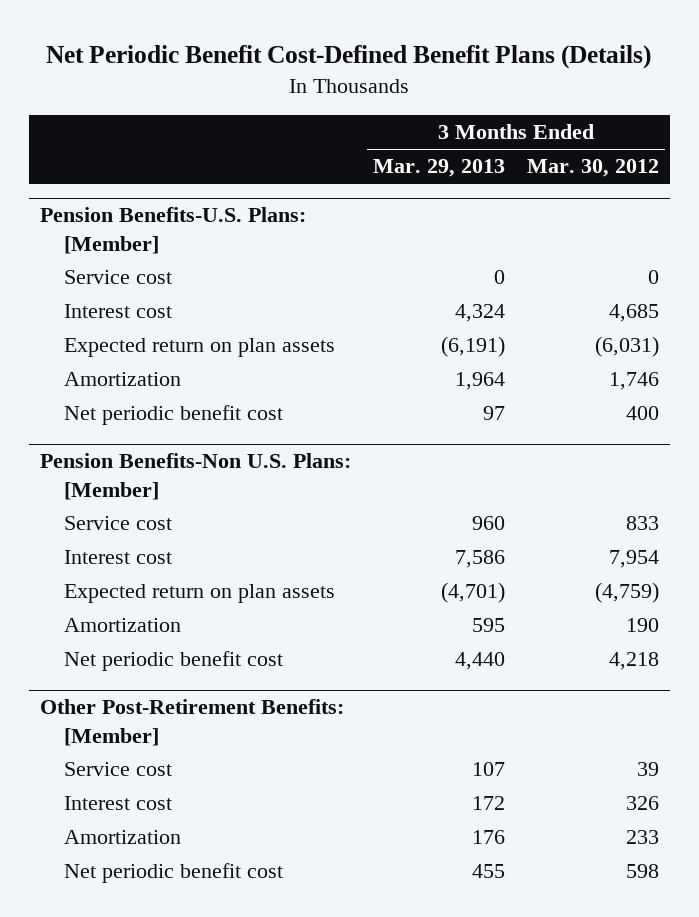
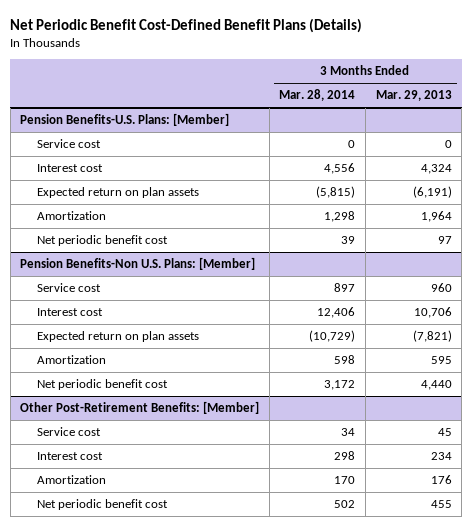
- | 3 Months Ended Mar. 29, 2013 | 3 Months Ended Mar. 30, 2012
+ | 3 Months Ended Mar. 28, 2014 | 3 Months Ended Mar. 29, 2013
@ Pension Benefits-Non U.S. Plans: [Member]
- Interest cost | 7,586 | 7,954
- Expected return on plan assets | (4,701) | (4,759)
+ Interest cost | 12,406 | 10,706
+ Expected return on plan assets | (10,729) | (7,821)
@ Other Post-Retirement Benefits: [Member]
- Service cost | 107 | 39
- Interest cost | 172 | 326
+ Service cost | 34 | 45
+ Interest cost | 298 | 234

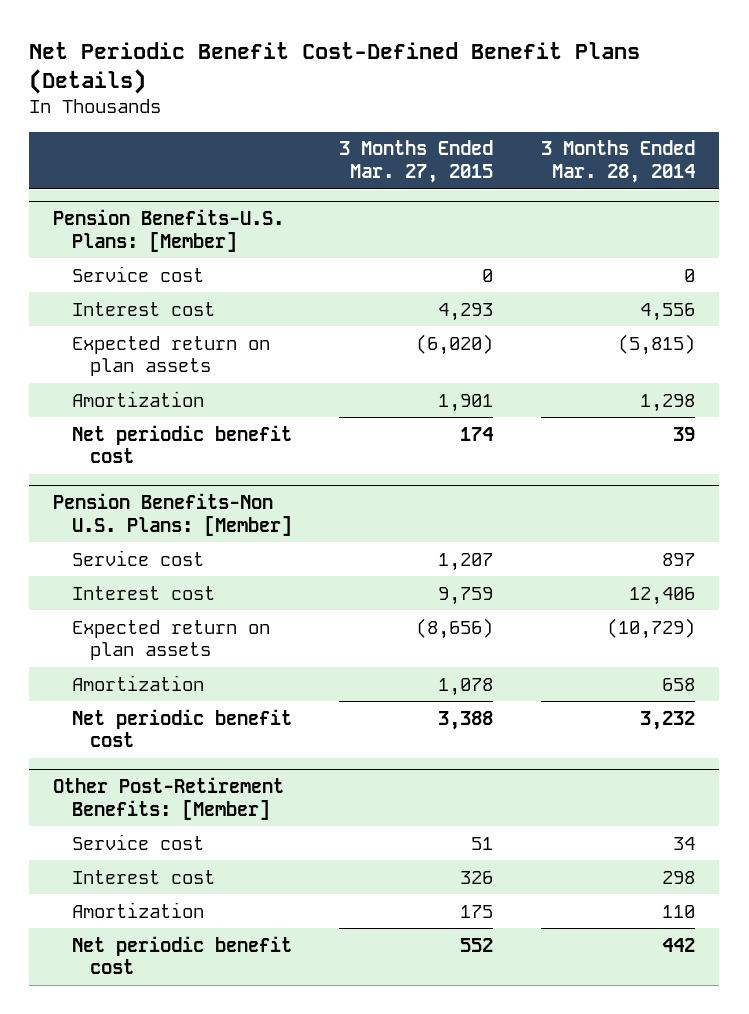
- | 3 Months Ended Mar. 28, 2014 | 3 Months Ended Mar. 29, 2013
+ | 3 Months Ended Mar. 27, 2015 | 3 Months Ended Mar. 28, 2014
@ Pension Benefits-Non U.S. Plans: [Member]
- Amortization | 598 | 595
- Net periodic benefit cost | 3,172 | 4,440
+ Amortization | 1,078 | 658
+ Net periodic benefit cost | 3,388 | 3,232
@ Other Post-Retirement Benefits: [Member]
- Amortization | 170 | 176
- Net periodic benefit cost | 502 | 455
+ Amortization | 175 | 110
+ Net periodic benefit cost | 552 | 442

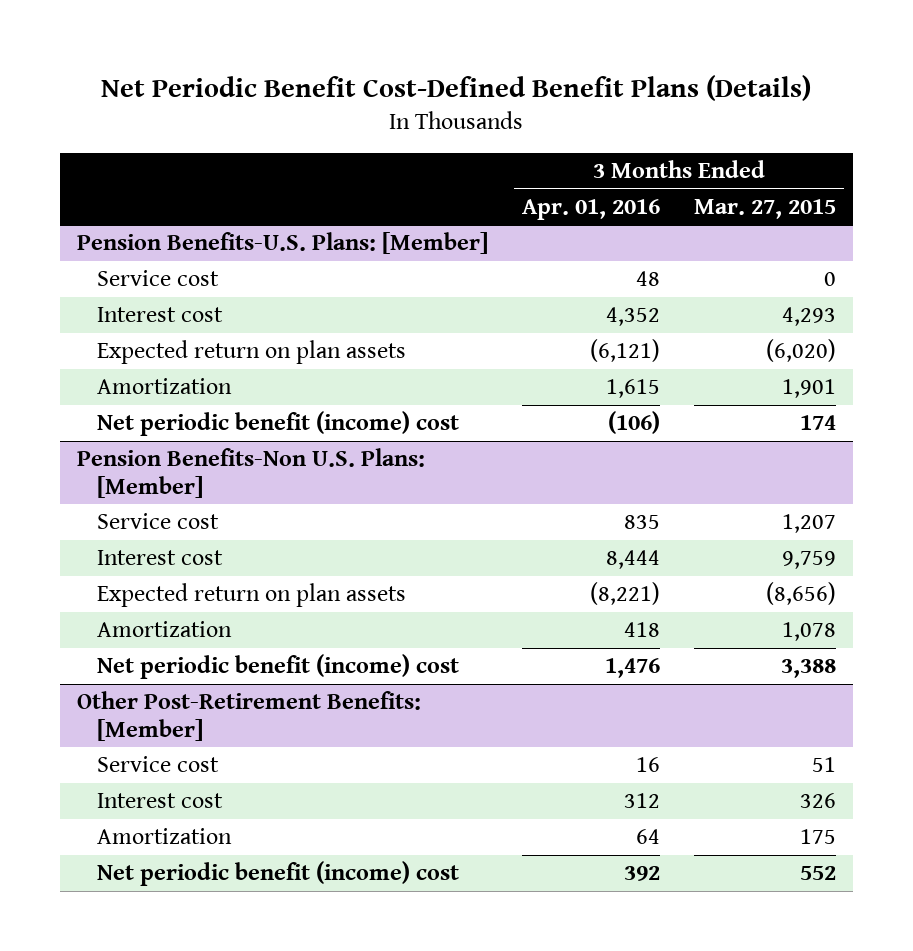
- | 3 Months Ended Mar. 27, 2015 | 3 Months Ended Mar. 28, 2014
+ | 3 Months Ended Apr. 01, 2016 | 3 Months Ended Mar. 27, 2015
@ Pension Benefits-U.S. Plans: [Member]
- Net periodic benefit cost | 174 | 39
+ Net periodic benefit (income) cost | (106) | 174
@ Pension Benefits-Non U.S. Plans: [Member]
- Net periodic benefit cost | 3,388 | 3,232
+ Net periodic benefit (income) cost | 1,476 | 3,388
@ Other Post-Retirement Benefits: [Member]
- Net periodic benefit cost | 552 | 442
+ Net periodic benefit (income) cost | 392 | 552

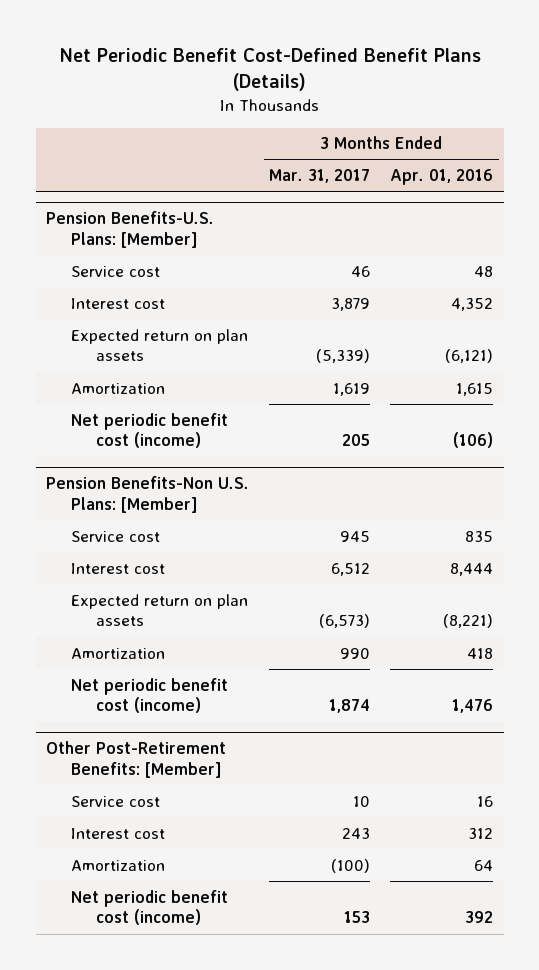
- | 3 Months Ended Apr. 01, 2016 | 3 Months Ended Mar. 27, 2015
+ | 3 Months Ended Mar. 31, 2017 | 3 Months Ended Apr. 01, 2016
@ Pension Benefits-U.S. Plans: [Member]
- Net periodic benefit (income) cost | (106) | 174
+ Net periodic benefit cost (income) | 205 | (106)
@ Pension Benefits-Non U.S. Plans: [Member]
- Net periodic benefit (income) cost | 1,476 | 3,388
+ Net periodic benefit cost (income) | 1,874 | 1,476
@ Other Post-Retirement Benefits: [Member]
- Net periodic benefit (income) cost | 392 | 552
+ Net periodic benefit cost (income) | 153 | 392

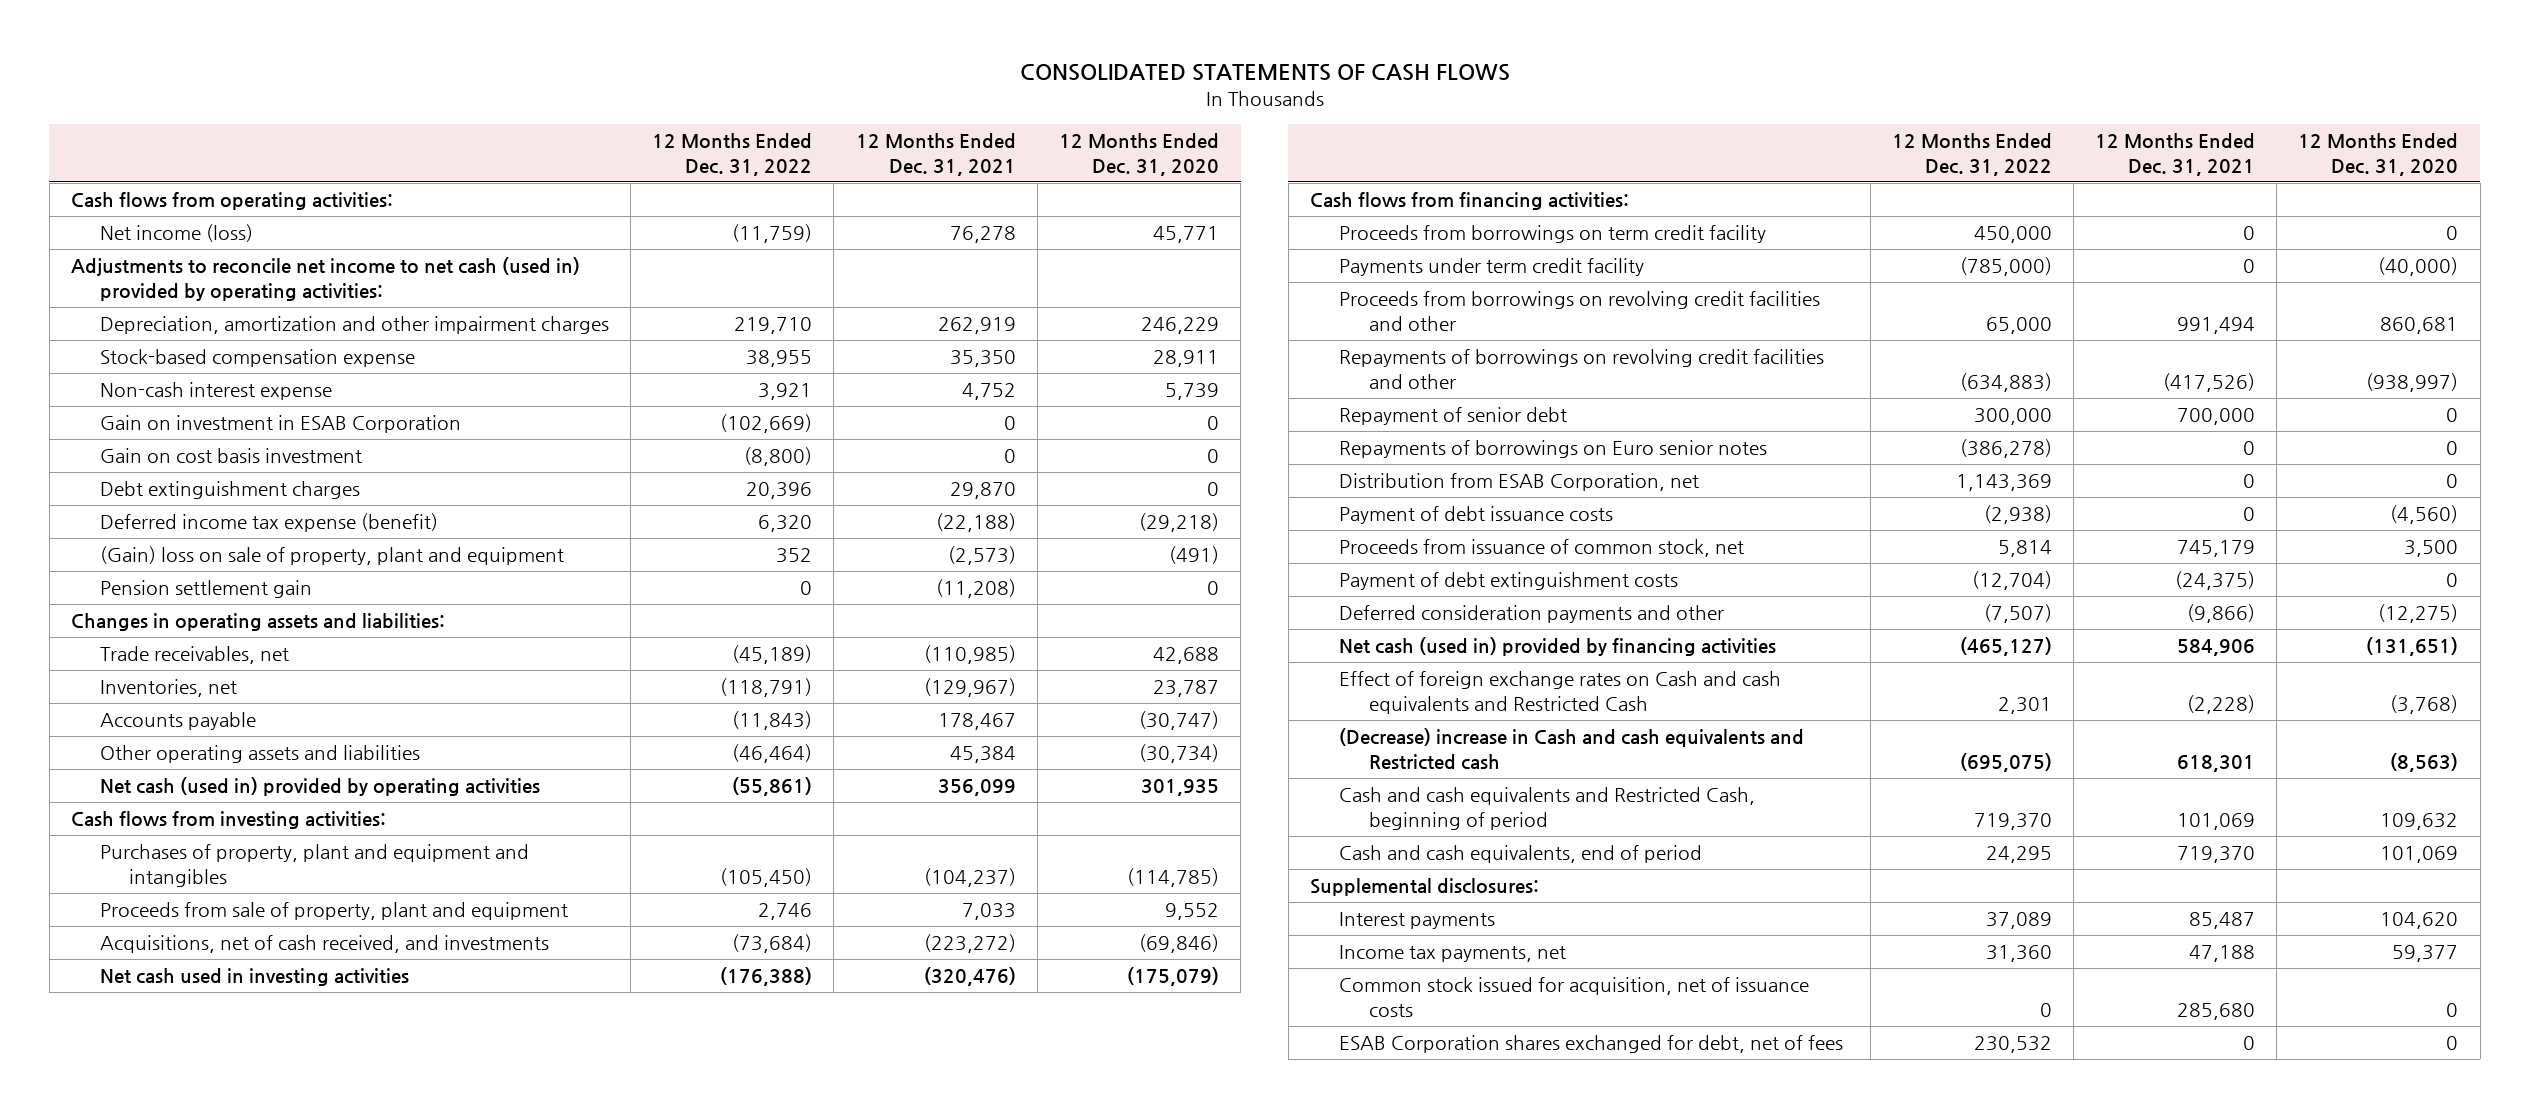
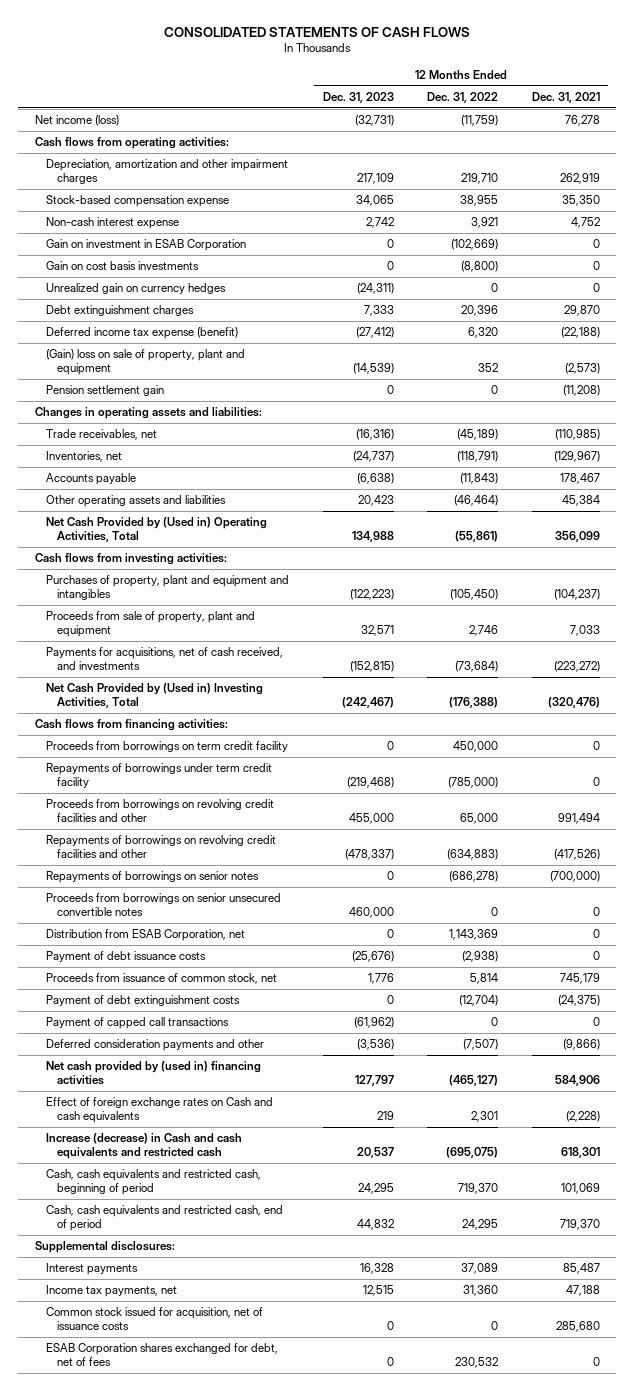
- | 12 Months Ended Dec. 31, 2022 | 12 Months Ended Dec. 31, 2021 | 12 Months Ended Dec. 31, 2020
+ | 12 Months Ended Dec. 31, 2023 | 12 Months Ended Dec. 31, 2022 | 12 Months Ended Dec. 31, 2021
- Adjustments to reconcile net income to net cash (used in) provided by operating activities:
moved down: Cash flows from operating activities:
- Gain on cost basis investment | (8,800) | 0 | 0
+ Gain on cost basis investments | 0 | (8,800) | 0
+ Unrealized gain on currency hedges | (24,311) | 0 | 0
- Net cash (used in) provided by operating activities | (55,861) | 356,099 | 301,935
+ Net Cash Provided by (Used in) Operating Activities, Total | 134,988 | (55,861) | 356,099
- Acquisitions, net of cash received, and investments | (73,684) | (223,272) | (69,846)
- Net cash used in investing activities | (176,388) | (320,476) | (175,079)
+ Payments for acquisitions, net of cash received, and investments | (152,815) | (73,684) | (223,272)
+ Net Cash Provided by (Used in) Investing Activities, Total | (242,467) | (176,388) | (320,476)
- Payments under term credit facility | (785,000) | 0 | (40,000)
+ Repayments of borrowings under term credit facility | (219,468) | (785,000) | 0
- Repayment of senior debt | 300,000 | 700,000 | 0
- Repayments of borrowings on Euro senior notes | (386,278) | 0 | 0
+ Repayments of borrowings on senior notes | 0 | (686,278) | (700,000)
+ Proceeds from borrowings on senior unsecured convertible notes | 460,000 | 0 | 0
+ Payment of capped call transactions | (61,962) | 0 | 0
- Net cash (used in) provided by financing activities | (465,127) | 584,906 | (131,651)
- Effect of foreign exchange rates on Cash and cash equivalents and Restricted Cash | 2,301 | (2,228) | (3,768)
- (Decrease) increase in Cash and cash equivalents and Restricted cash | (695,075) | 618,301 | (8,563)
- Cash and cash equivalents and Restricted Cash, beginning of period | 719,370 | 101,069 | 109,632
- Cash and cash equivalents, end of period | 24,295 | 719,370 | 101,069
+ Net cash provided by (used in) financing activities | 127,797 | (465,127) | 584,906
+ Effect of foreign exchange rates on Cash and cash equivalents | 219 | 2,301 | (2,228)
+ Increase (decrease) in Cash and cash equivalents and restricted cash | 20,537 | (695,075) | 618,301
+ Cash, cash equivalents and restricted cash, beginning of period | 24,295 | 719,370 | 101,069
+ Cash, cash equivalents and restricted cash, end of period | 44,832 | 24,295 | 719,370

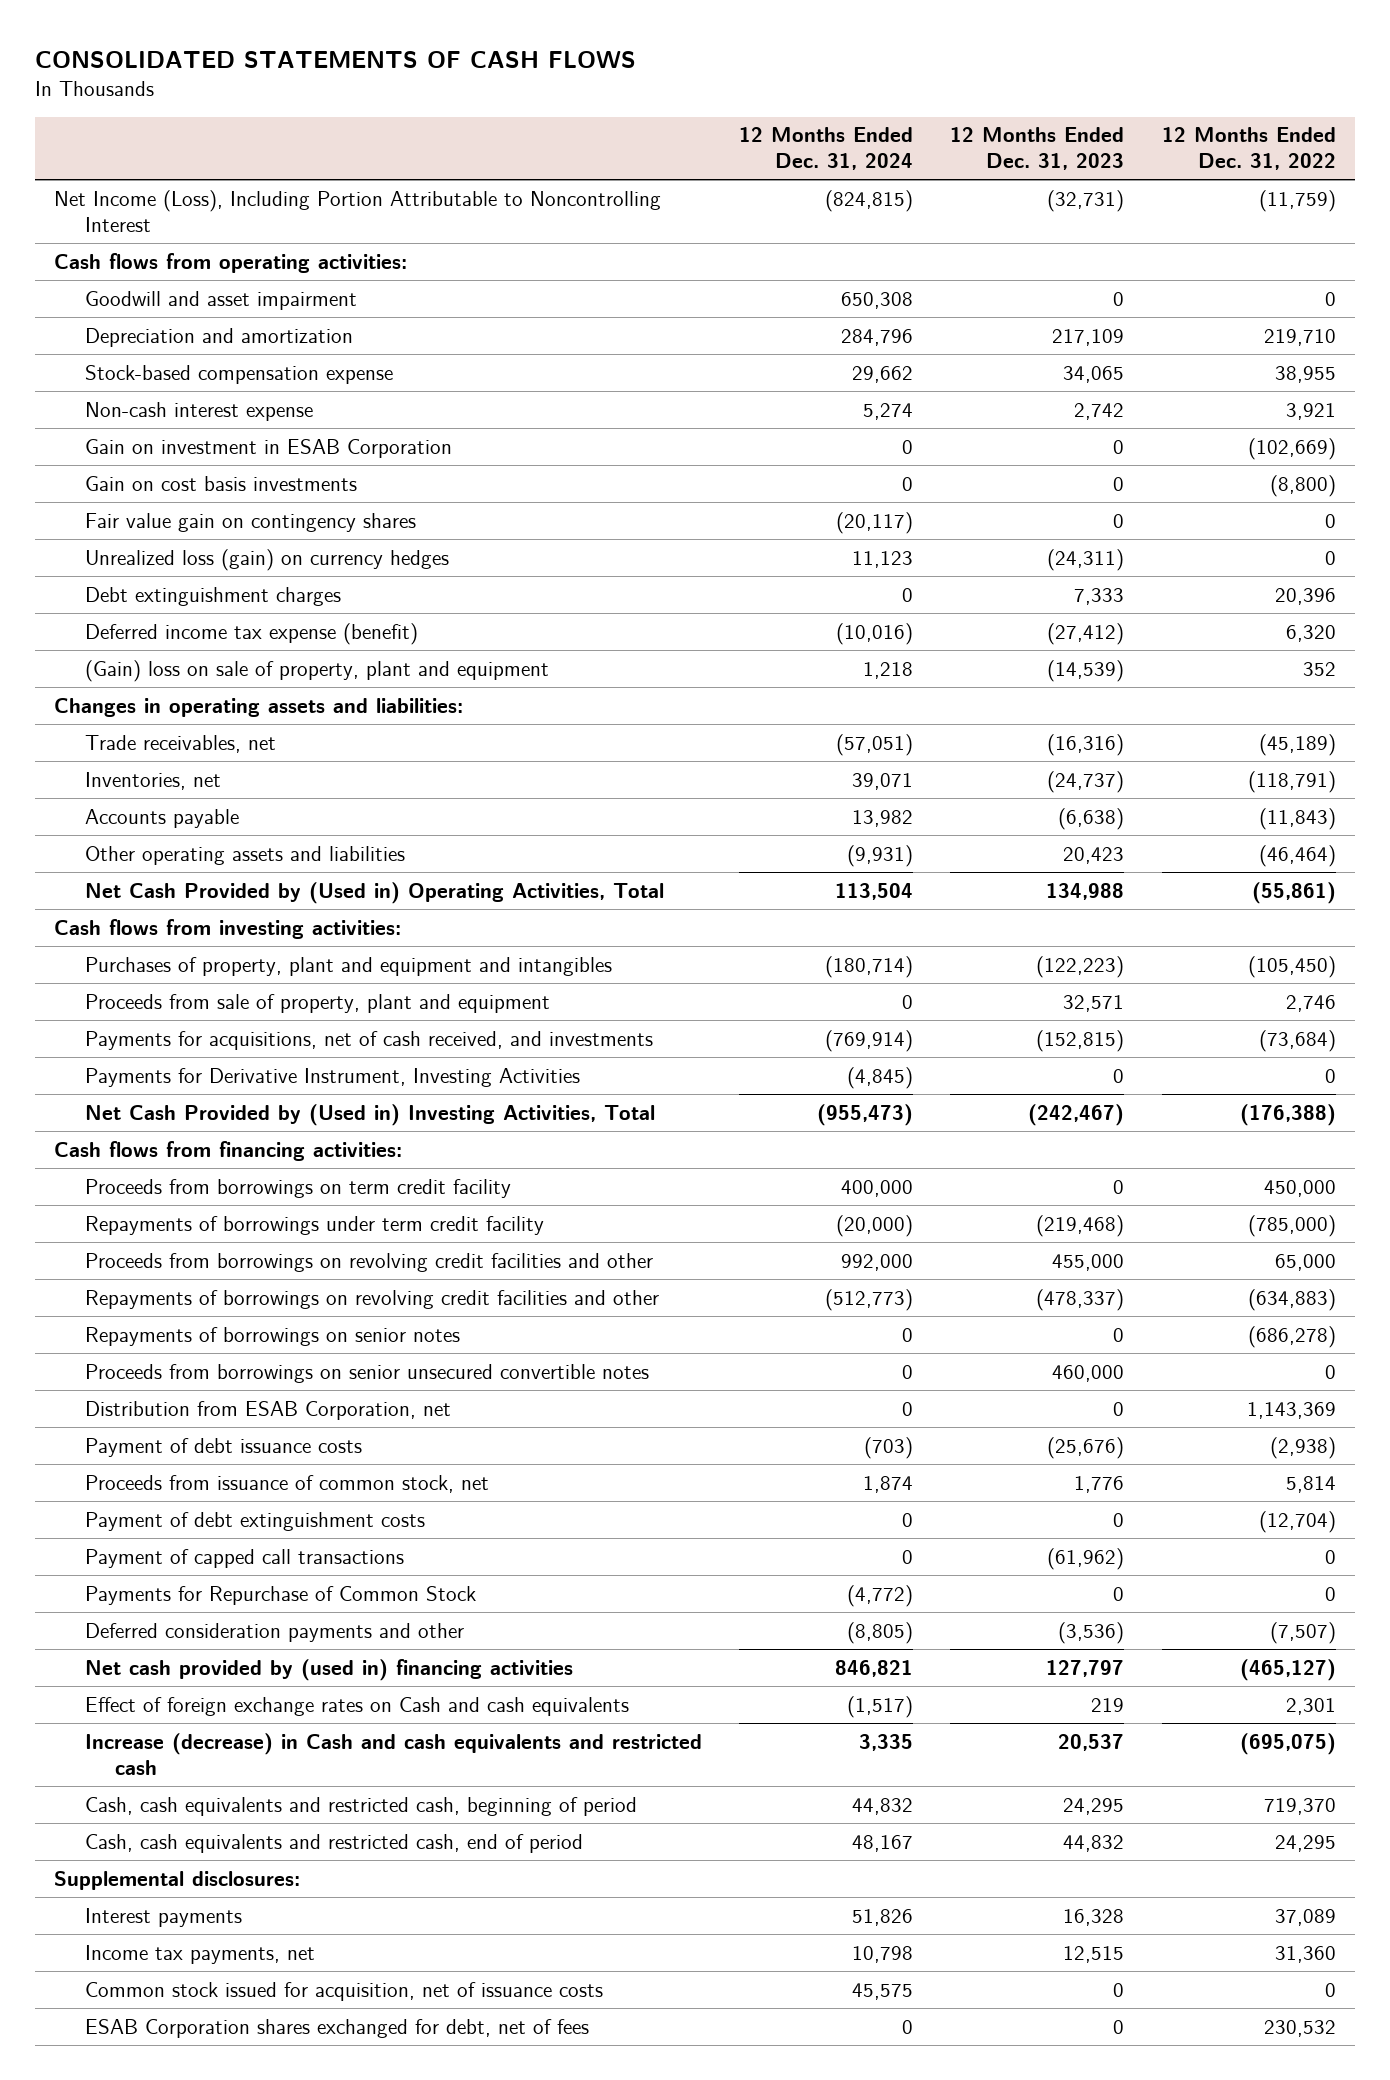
- | 12 Months Ended Dec. 31, 2023 | 12 Months Ended Dec. 31, 2022 | 12 Months Ended Dec. 31, 2021
+ | 12 Months Ended Dec. 31, 2024 | 12 Months Ended Dec. 31, 2023 | 12 Months Ended Dec. 31, 2022
- Net income (loss) | (32,731) | (11,759) | 76,278
+ Net Income (Loss), Including Portion Attributable to Noncontrolling Interest | (824,815) | (32,731) | (11,759)
- Depreciation, amortization and other impairment charges | 217,109 | 219,710 | 262,919
+ Goodwill and asset impairment | 650,308 | 0 | 0
+ Depreciation and amortization | 284,796 | 217,109 | 219,710
- Unrealized gain on currency hedges | (24,311) | 0 | 0
+ Fair value gain on contingency shares | (20,117) | 0 | 0
+ Unrealized loss (gain) on currency hedges | 11,123 | (24,311) | 0
- Pension settlement gain | 0 | 0 | (11,208)
+ Payments for Derivative Instrument, Investing Activities | (4,845) | 0 | 0
+ Payments for Repurchase of Common Stock | (4,772) | 0 | 0

